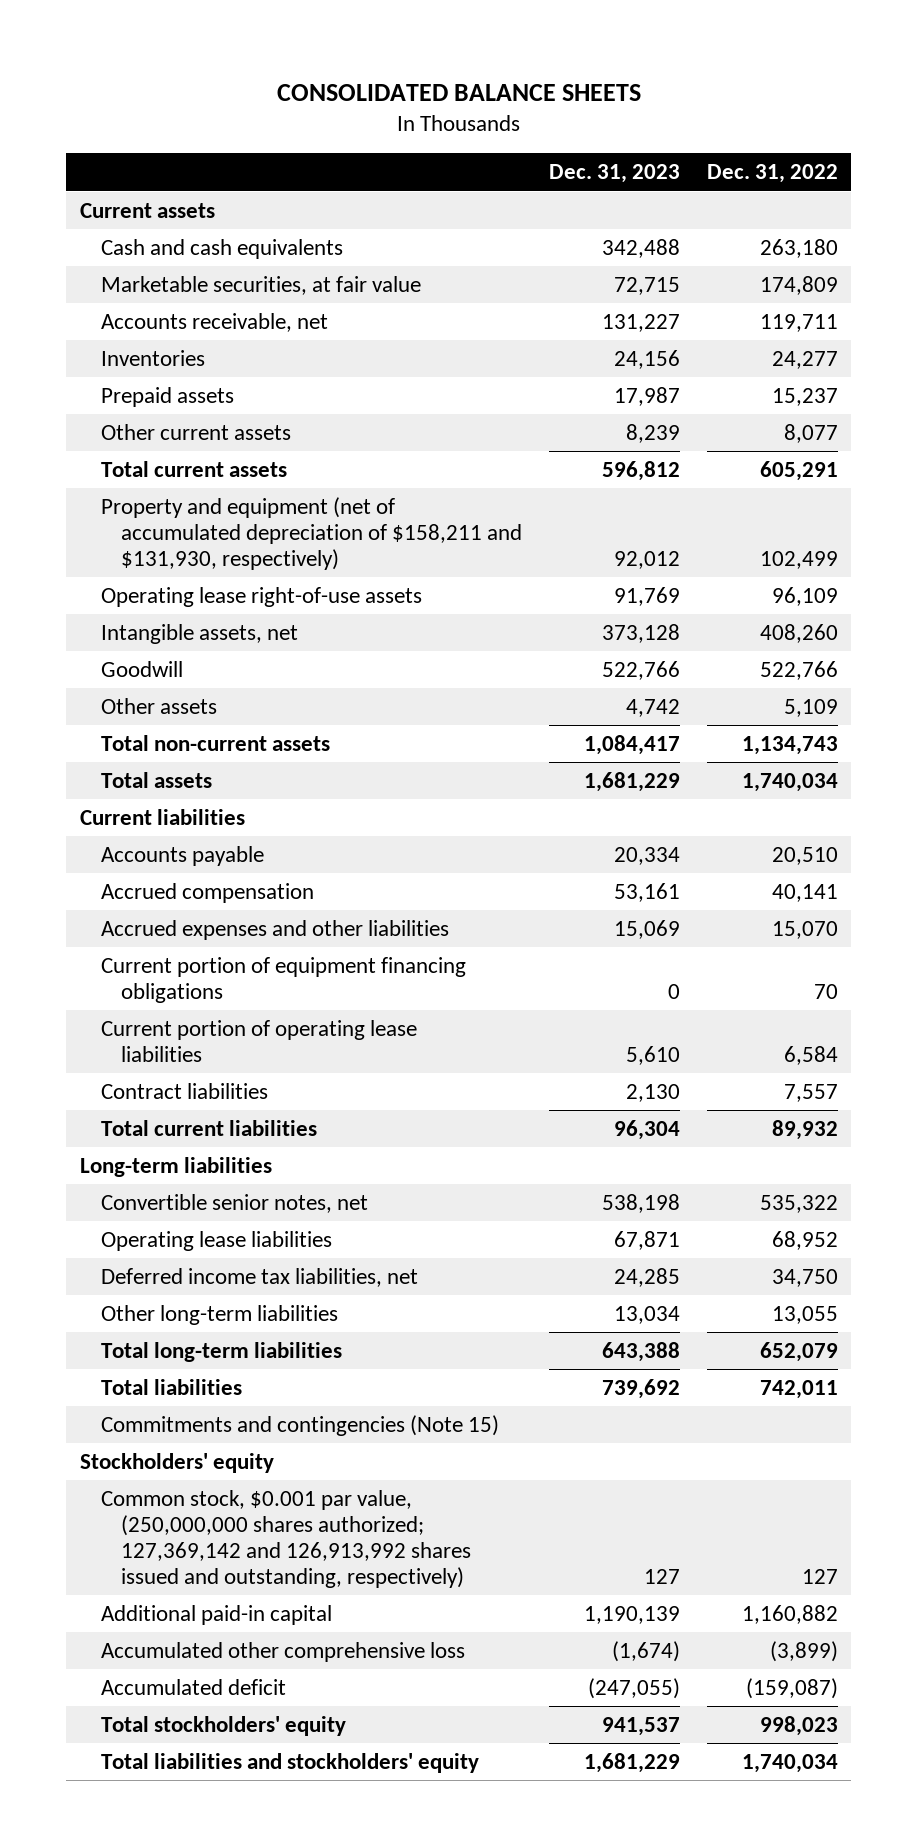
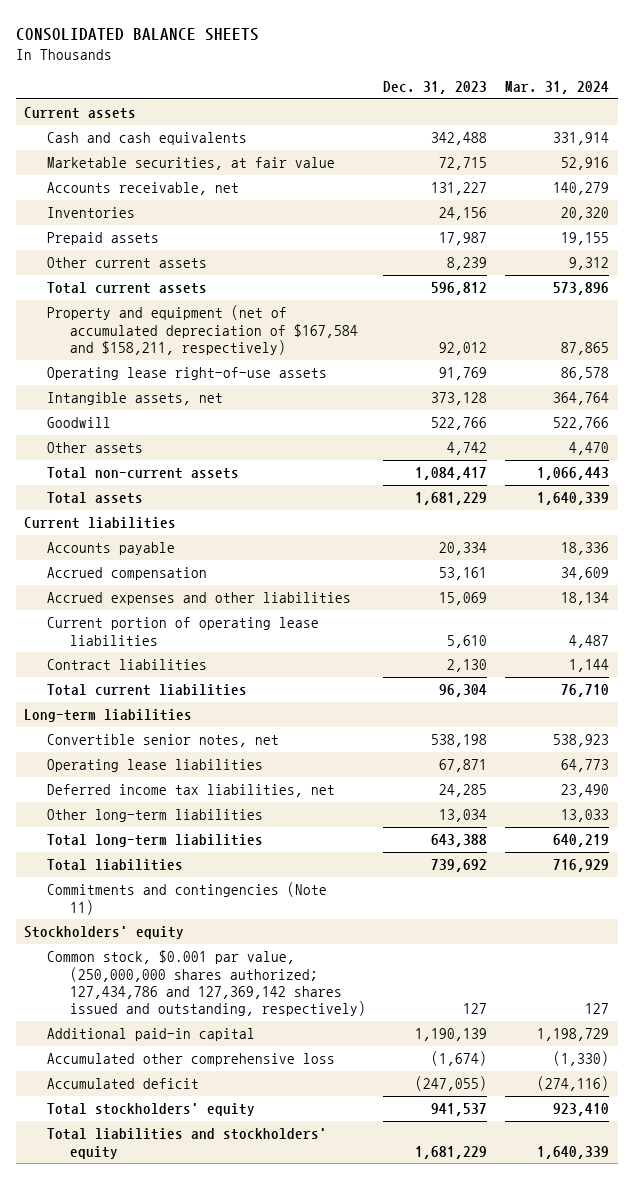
- | Dec. 31, 2023 | Dec. 31, 2022
+ | Dec. 31, 2023 | Mar. 31, 2024
- Property and equipment (net of accumulated depreciation of $158,211 and $131,930, respectively) | 92,012 | 102,499
+ Property and equipment (net of accumulated depreciation of $167,584 and $158,211, respectively) | 92,012 | 87,865
- Current portion of equipment financing obligations | 0 | 70
- Commitments and contingencies (Note 15)
+ Commitments and contingencies (Note 11)
- Common stock, $0.001 par value, (250,000,000 shares authorized; 127,369,142 and 126,913,992 shares issued and outstanding, respectively) | 127 | 127
+ Common stock, $0.001 par value, (250,000,000 shares authorized; 127,434,786 and 127,369,142 shares issued and outstanding, respectively) | 127 | 127

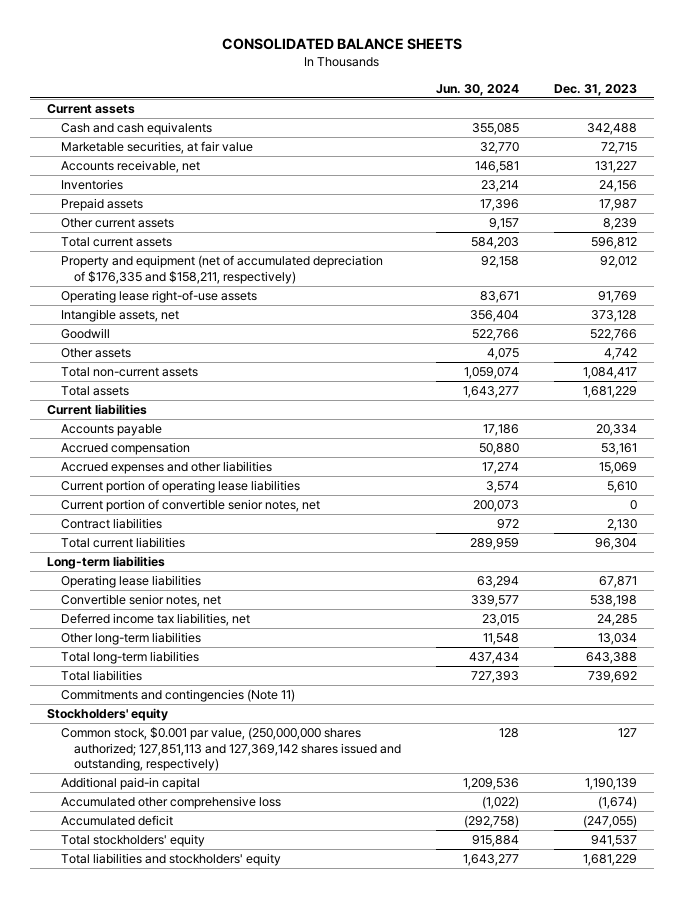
- | Dec. 31, 2023 | Mar. 31, 2024
+ | Jun. 30, 2024 | Dec. 31, 2023
- Property and equipment (net of accumulated depreciation of $167,584 and $158,211, respectively) | 92,012 | 87,865
+ Property and equipment (net of accumulated depreciation of $176,335 and $158,211, respectively) | 92,158 | 92,012
+ Current portion of convertible senior notes, net | 200,073 | 0
moved down: Convertible senior notes, net | 339,577 | 538,198
- Common stock, $0.001 par value, (250,000,000 shares authorized; 127,434,786 and 127,369,142 shares issued and outstanding, respectively) | 127 | 127
+ Common stock, $0.001 par value, (250,000,000 shares authorized; 127,851,113 and 127,369,142 shares issued and outstanding, respectively) | 128 | 127

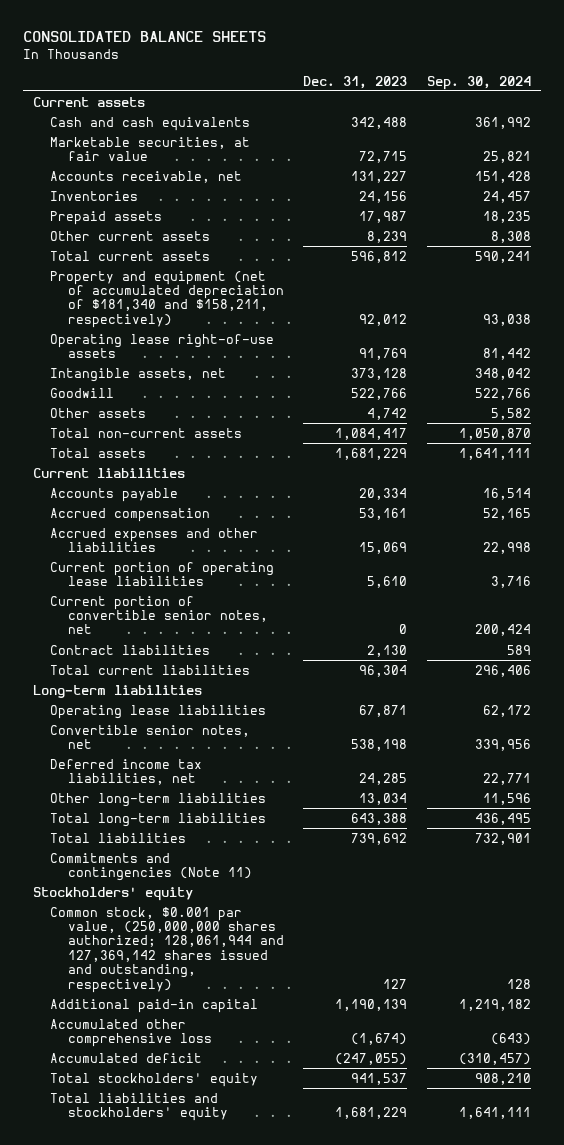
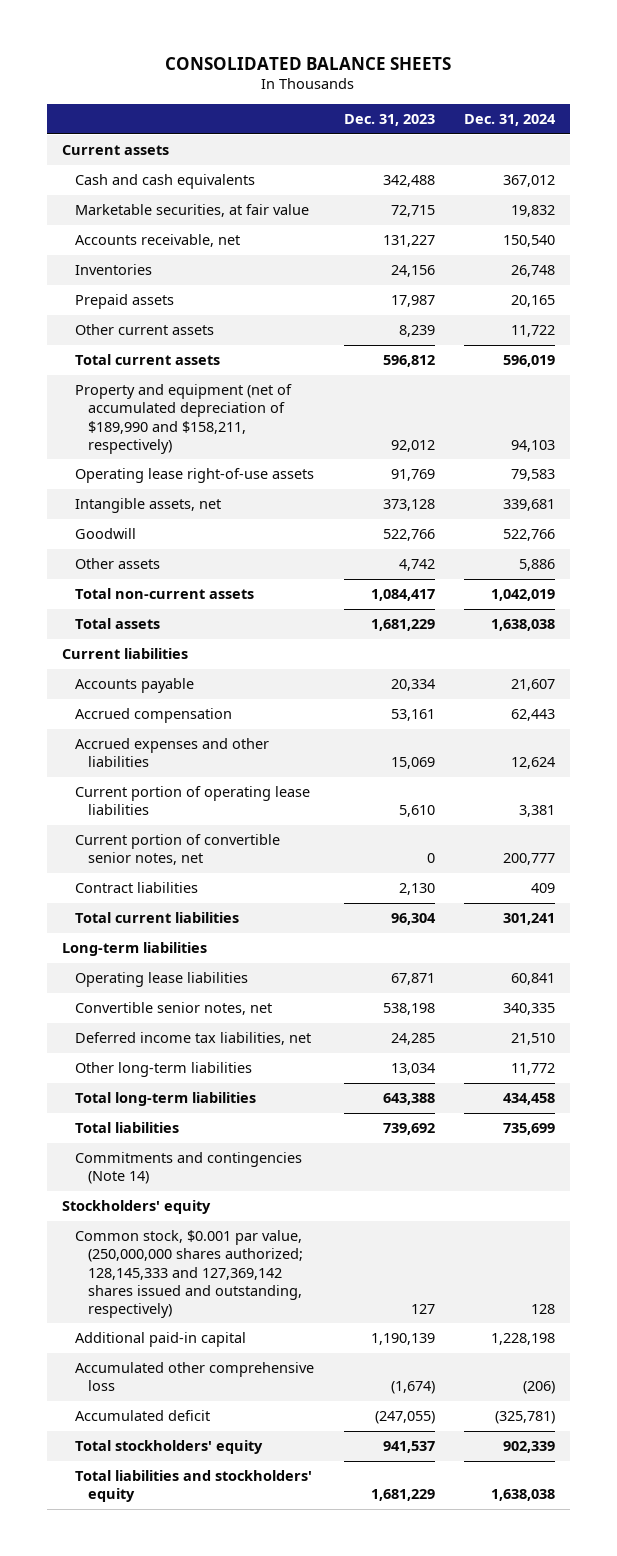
- | Dec. 31, 2023 | Sep. 30, 2024
+ | Dec. 31, 2023 | Dec. 31, 2024
- Property and equipment (net of accumulated depreciation of $181,340 and $158,211, respectively) | 92,012 | 93,038
+ Property and equipment (net of accumulated depreciation of $189,990 and $158,211, respectively) | 92,012 | 94,103
- Commitments and contingencies (Note 11)
+ Commitments and contingencies (Note 14)
- Common stock, $0.001 par value, (250,000,000 shares authorized; 128,061,944 and 127,369,142 shares issued and outstanding, respectively) | 127 | 128
+ Common stock, $0.001 par value, (250,000,000 shares authorized; 128,145,333 and 127,369,142 shares issued and outstanding, respectively) | 127 | 128

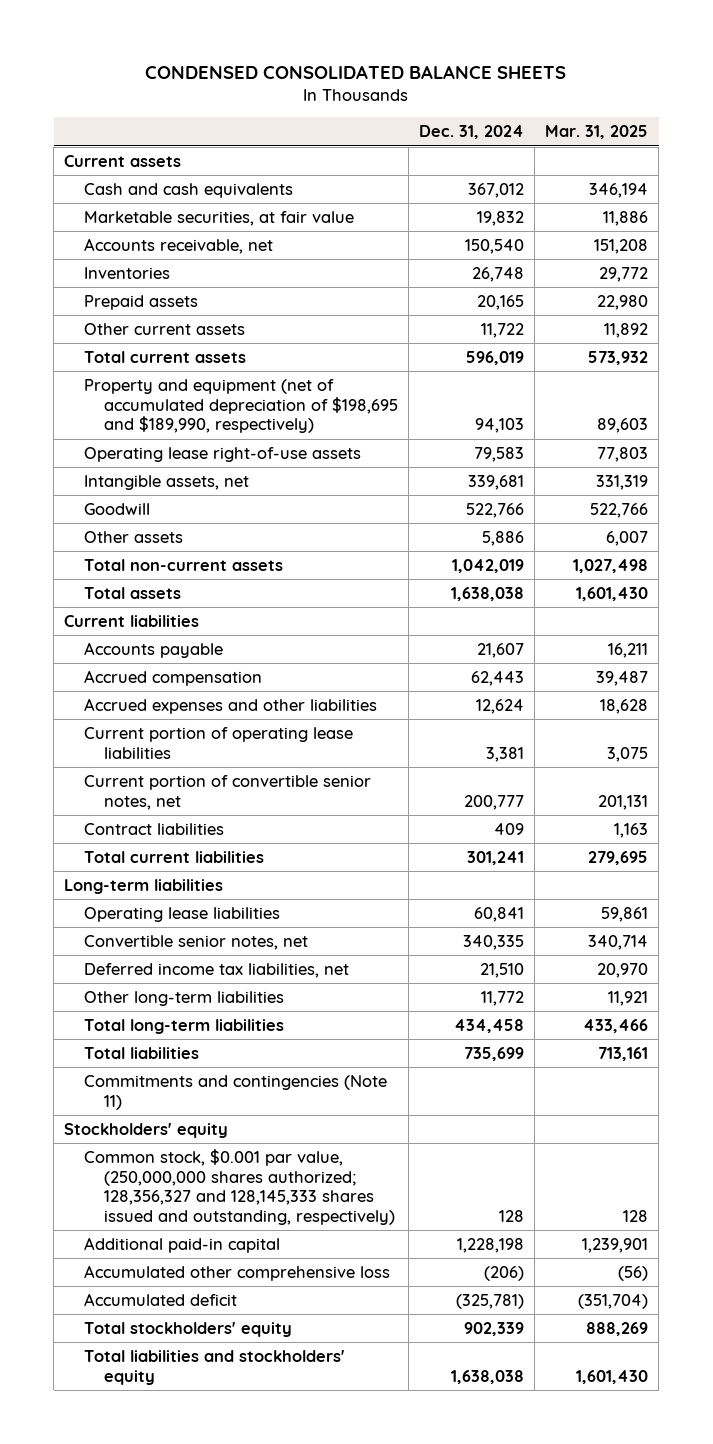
- CONSOLIDATED BALANCE SHEETS
+ CONDENSED CONSOLIDATED BALANCE SHEETS
- | Dec. 31, 2023 | Dec. 31, 2024
+ | Dec. 31, 2024 | Mar. 31, 2025
- Property and equipment (net of accumulated depreciation of $189,990 and $158,211, respectively) | 92,012 | 94,103
+ Property and equipment (net of accumulated depreciation of $198,695 and $189,990, respectively) | 94,103 | 89,603
- Commitments and contingencies (Note 14)
+ Commitments and contingencies (Note 11)
- Common stock, $0.001 par value, (250,000,000 shares authorized; 128,145,333 and 127,369,142 shares issued and outstanding, respectively) | 127 | 128
+ Common stock, $0.001 par value, (250,000,000 shares authorized; 128,356,327 and 128,145,333 shares issued and outstanding, respectively) | 128 | 128

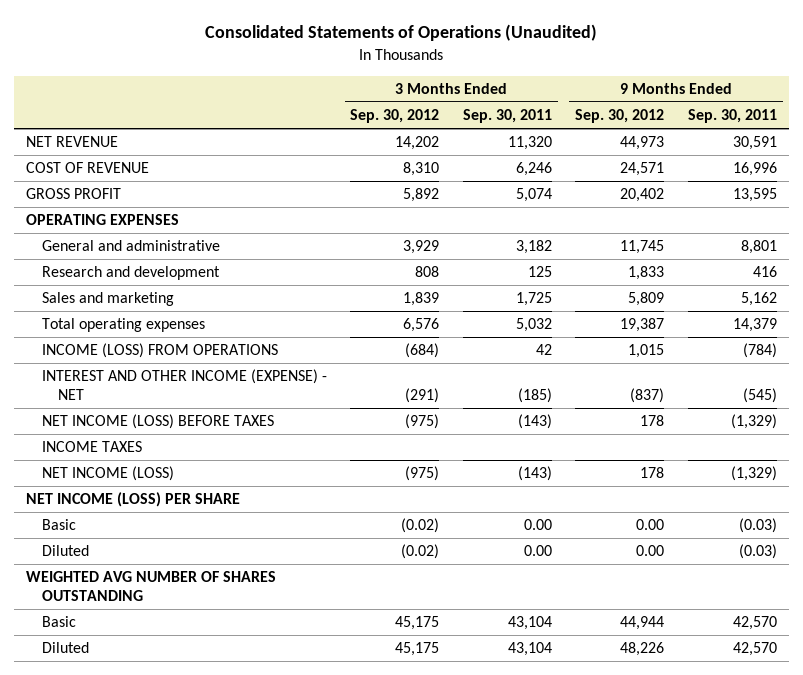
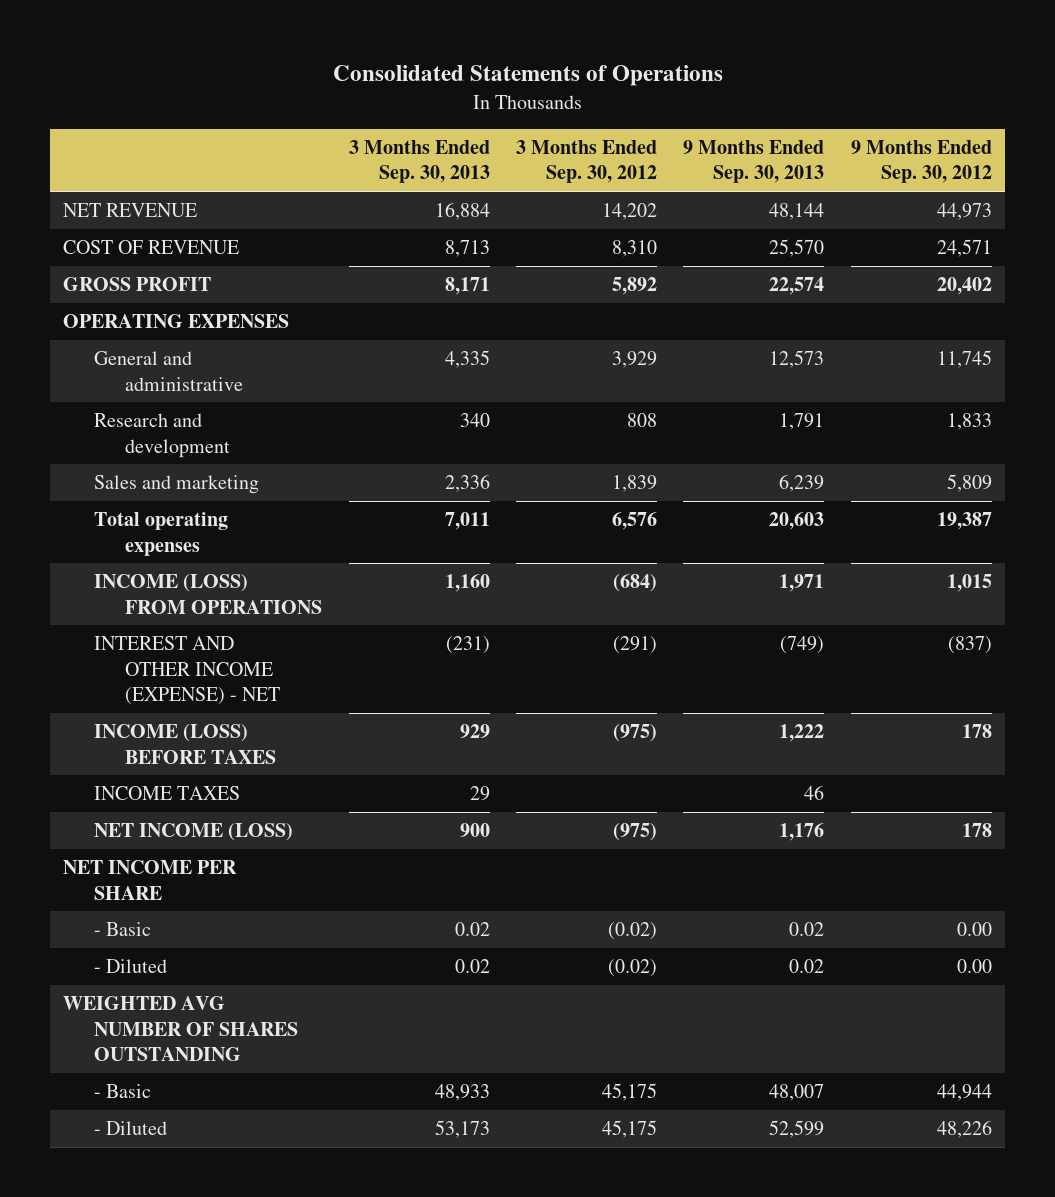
- Consolidated Statements of Operations (Unaudited)
+ Consolidated Statements of Operations
- | 3 Months Ended Sep. 30, 2012 | 3 Months Ended Sep. 30, 2011 | 9 Months Ended Sep. 30, 2012 | 9 Months Ended Sep. 30, 2011
+ | 3 Months Ended Sep. 30, 2013 | 3 Months Ended Sep. 30, 2012 | 9 Months Ended Sep. 30, 2013 | 9 Months Ended Sep. 30, 2012
- NET INCOME (LOSS) BEFORE TAXES | (975) | (143) | 178 | (1,329)
+ INCOME (LOSS) BEFORE TAXES | 929 | (975) | 1,222 | 178
- NET INCOME (LOSS) PER SHARE
- Basic | (0.02) | 0.00 | 0.00 | (0.03)
- Diluted | (0.02) | 0.00 | 0.00 | (0.03)
+ NET INCOME PER SHARE
+ - Basic | 0.02 | (0.02) | 0.02 | 0.00
+ - Diluted | 0.02 | (0.02) | 0.02 | 0.00
- Basic | 45,175 | 43,104 | 44,944 | 42,570
- Diluted | 45,175 | 43,104 | 48,226 | 42,570
+ - Basic | 48,933 | 45,175 | 48,007 | 44,944
+ - Diluted | 53,173 | 45,175 | 52,599 | 48,226

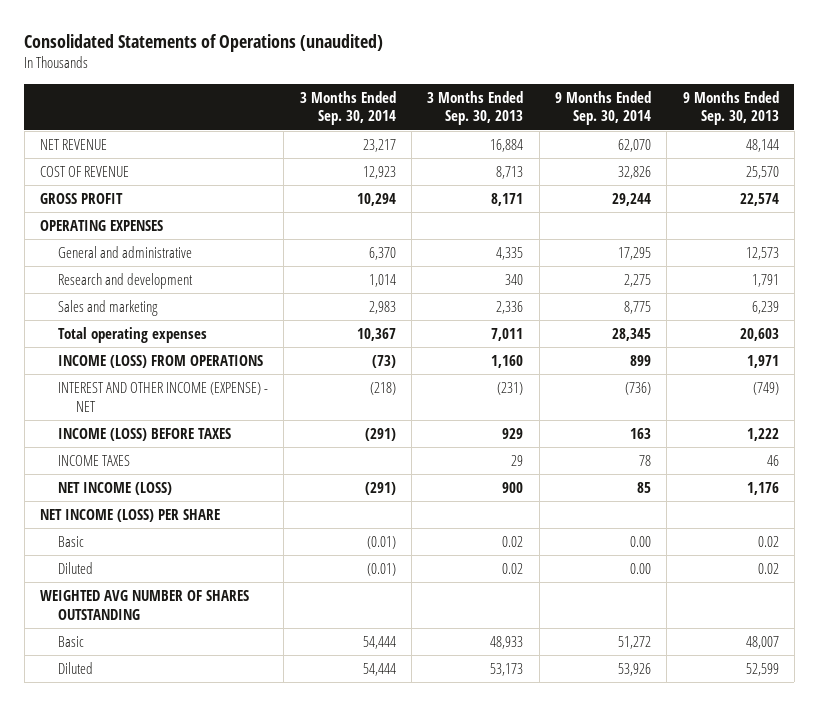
- Consolidated Statements of Operations
+ Consolidated Statements of Operations (unaudited)
- | 3 Months Ended Sep. 30, 2013 | 3 Months Ended Sep. 30, 2012 | 9 Months Ended Sep. 30, 2013 | 9 Months Ended Sep. 30, 2012
+ | 3 Months Ended Sep. 30, 2014 | 3 Months Ended Sep. 30, 2013 | 9 Months Ended Sep. 30, 2014 | 9 Months Ended Sep. 30, 2013
- NET INCOME PER SHARE
- - Basic | 0.02 | (0.02) | 0.02 | 0.00
- - Diluted | 0.02 | (0.02) | 0.02 | 0.00
+ NET INCOME (LOSS) PER SHARE
+ Basic | (0.01) | 0.02 | 0.00 | 0.02
+ Diluted | (0.01) | 0.02 | 0.00 | 0.02
- - Basic | 48,933 | 45,175 | 48,007 | 44,944
- - Diluted | 53,173 | 45,175 | 52,599 | 48,226
+ Basic | 54,444 | 48,933 | 51,272 | 48,007
+ Diluted | 54,444 | 53,173 | 53,926 | 52,599

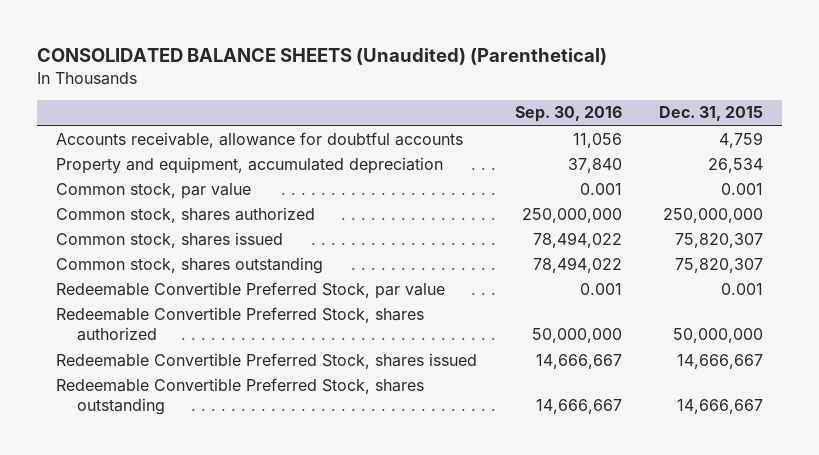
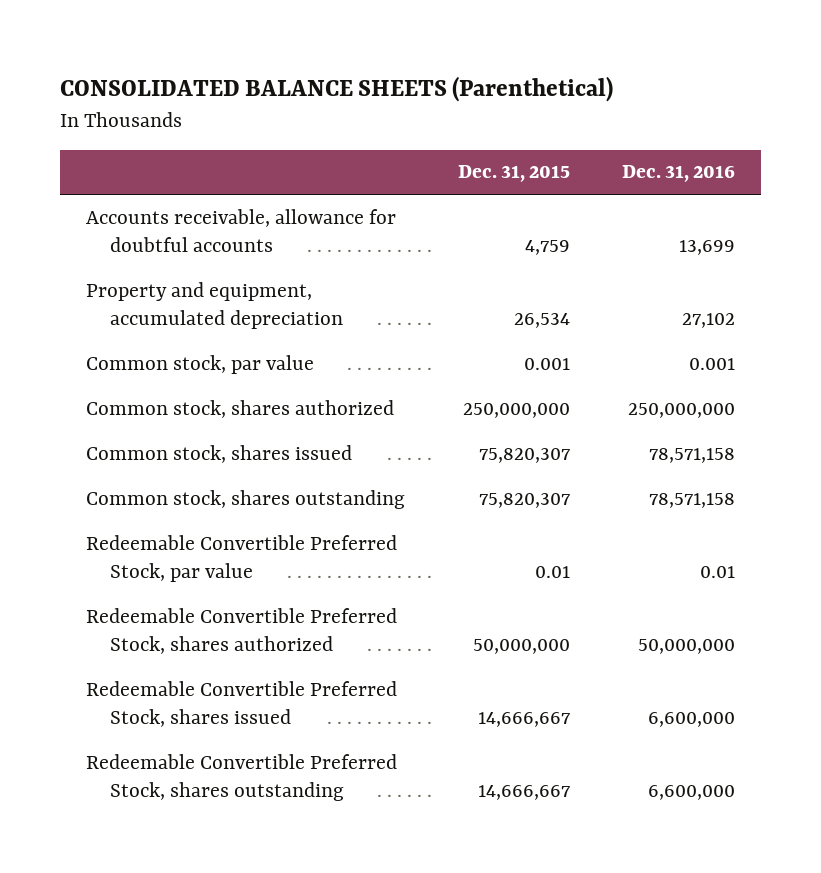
- CONSOLIDATED BALANCE SHEETS (Unaudited) (Parenthetical)
+ CONSOLIDATED BALANCE SHEETS (Parenthetical)
- | Sep. 30, 2016 | Dec. 31, 2015
+ | Dec. 31, 2015 | Dec. 31, 2016
- Redeemable Convertible Preferred Stock, par value | 0.001 | 0.001
+ Redeemable Convertible Preferred Stock, par value | 0.01 | 0.01

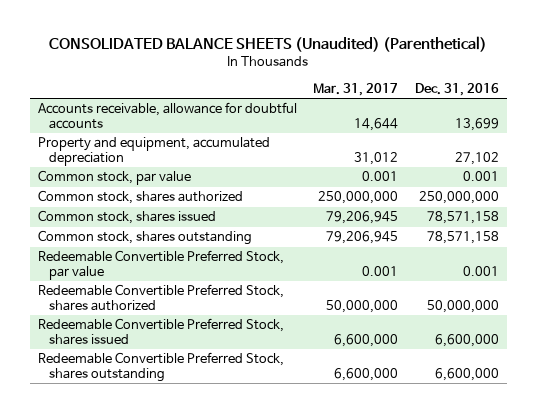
- CONSOLIDATED BALANCE SHEETS (Parenthetical)
+ CONSOLIDATED BALANCE SHEETS (Unaudited) (Parenthetical)
- | Dec. 31, 2015 | Dec. 31, 2016
+ | Mar. 31, 2017 | Dec. 31, 2016
- Redeemable Convertible Preferred Stock, par value | 0.01 | 0.01
+ Redeemable Convertible Preferred Stock, par value | 0.001 | 0.001

